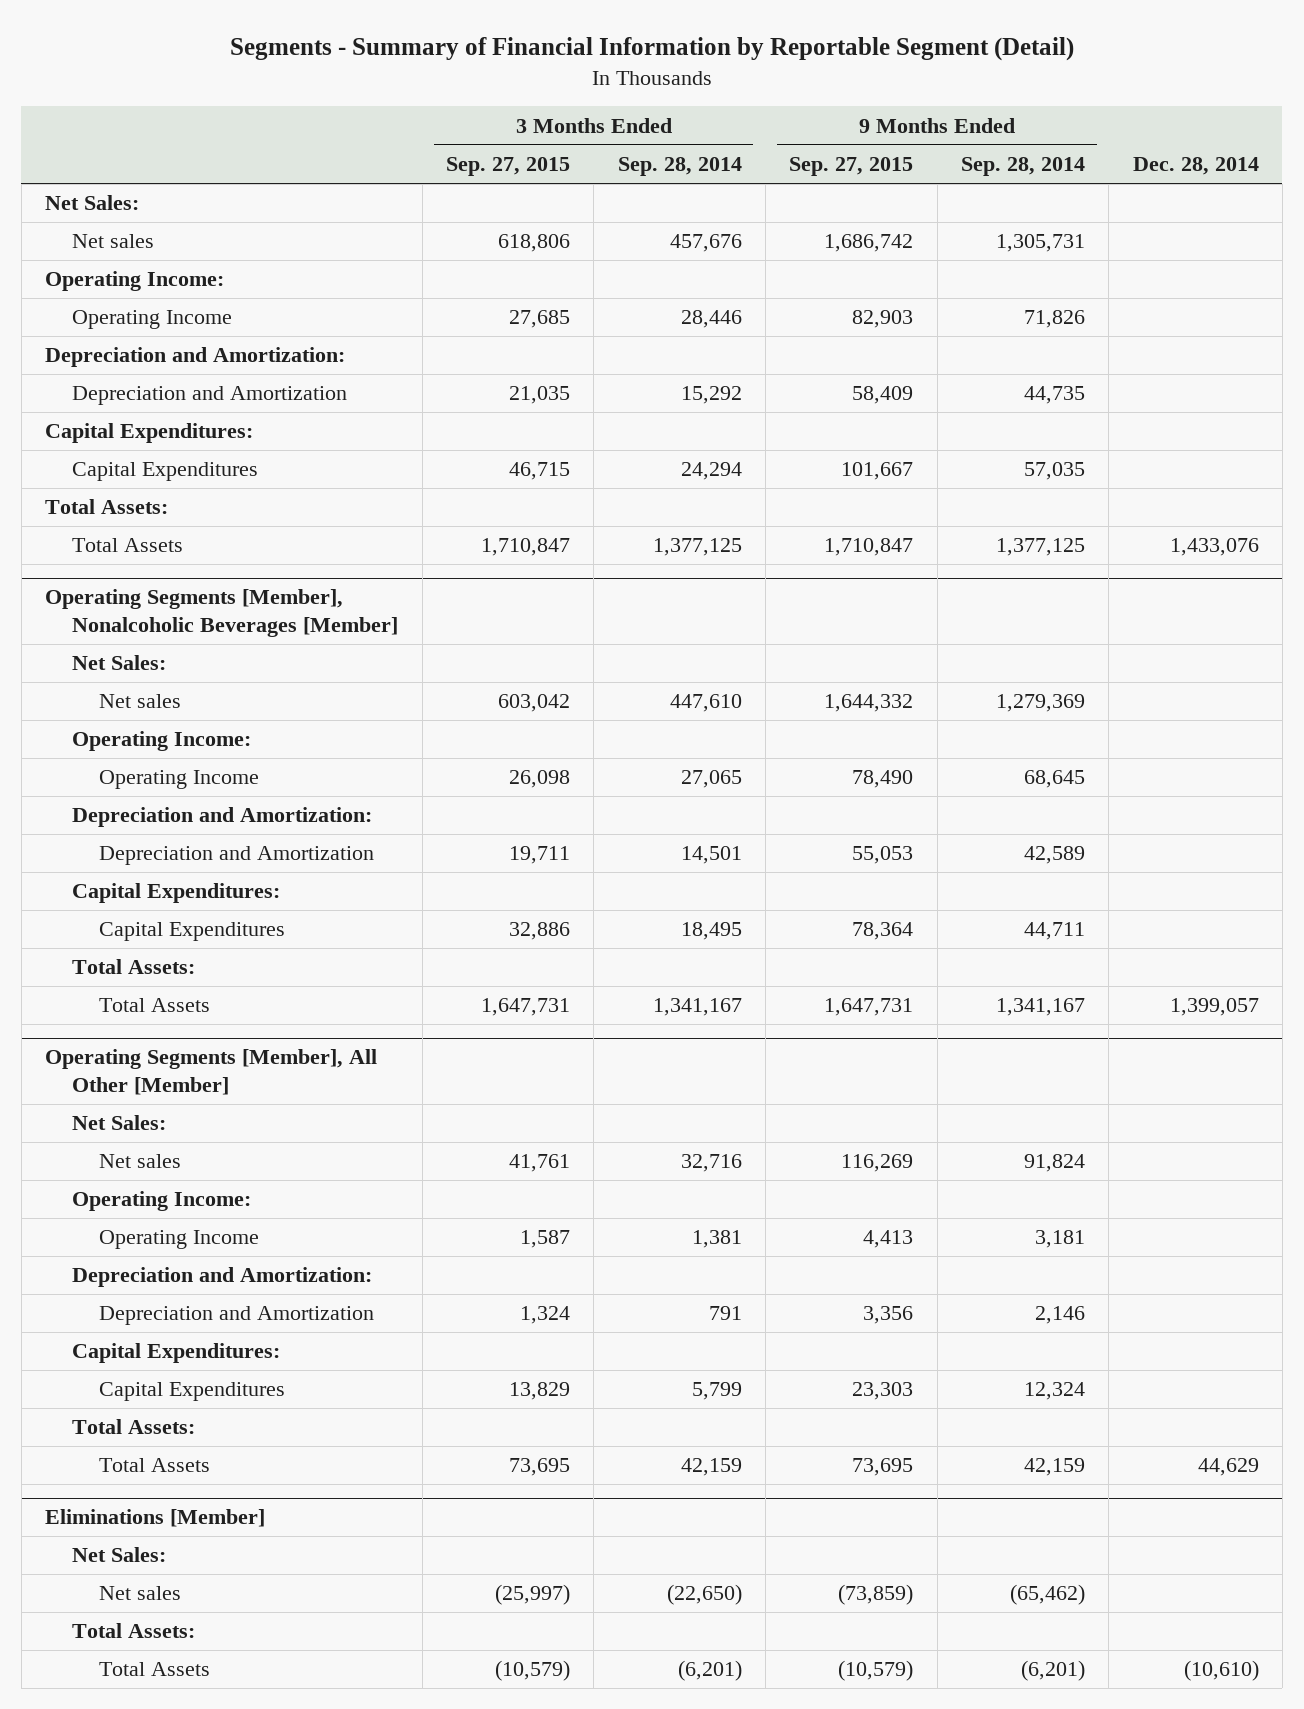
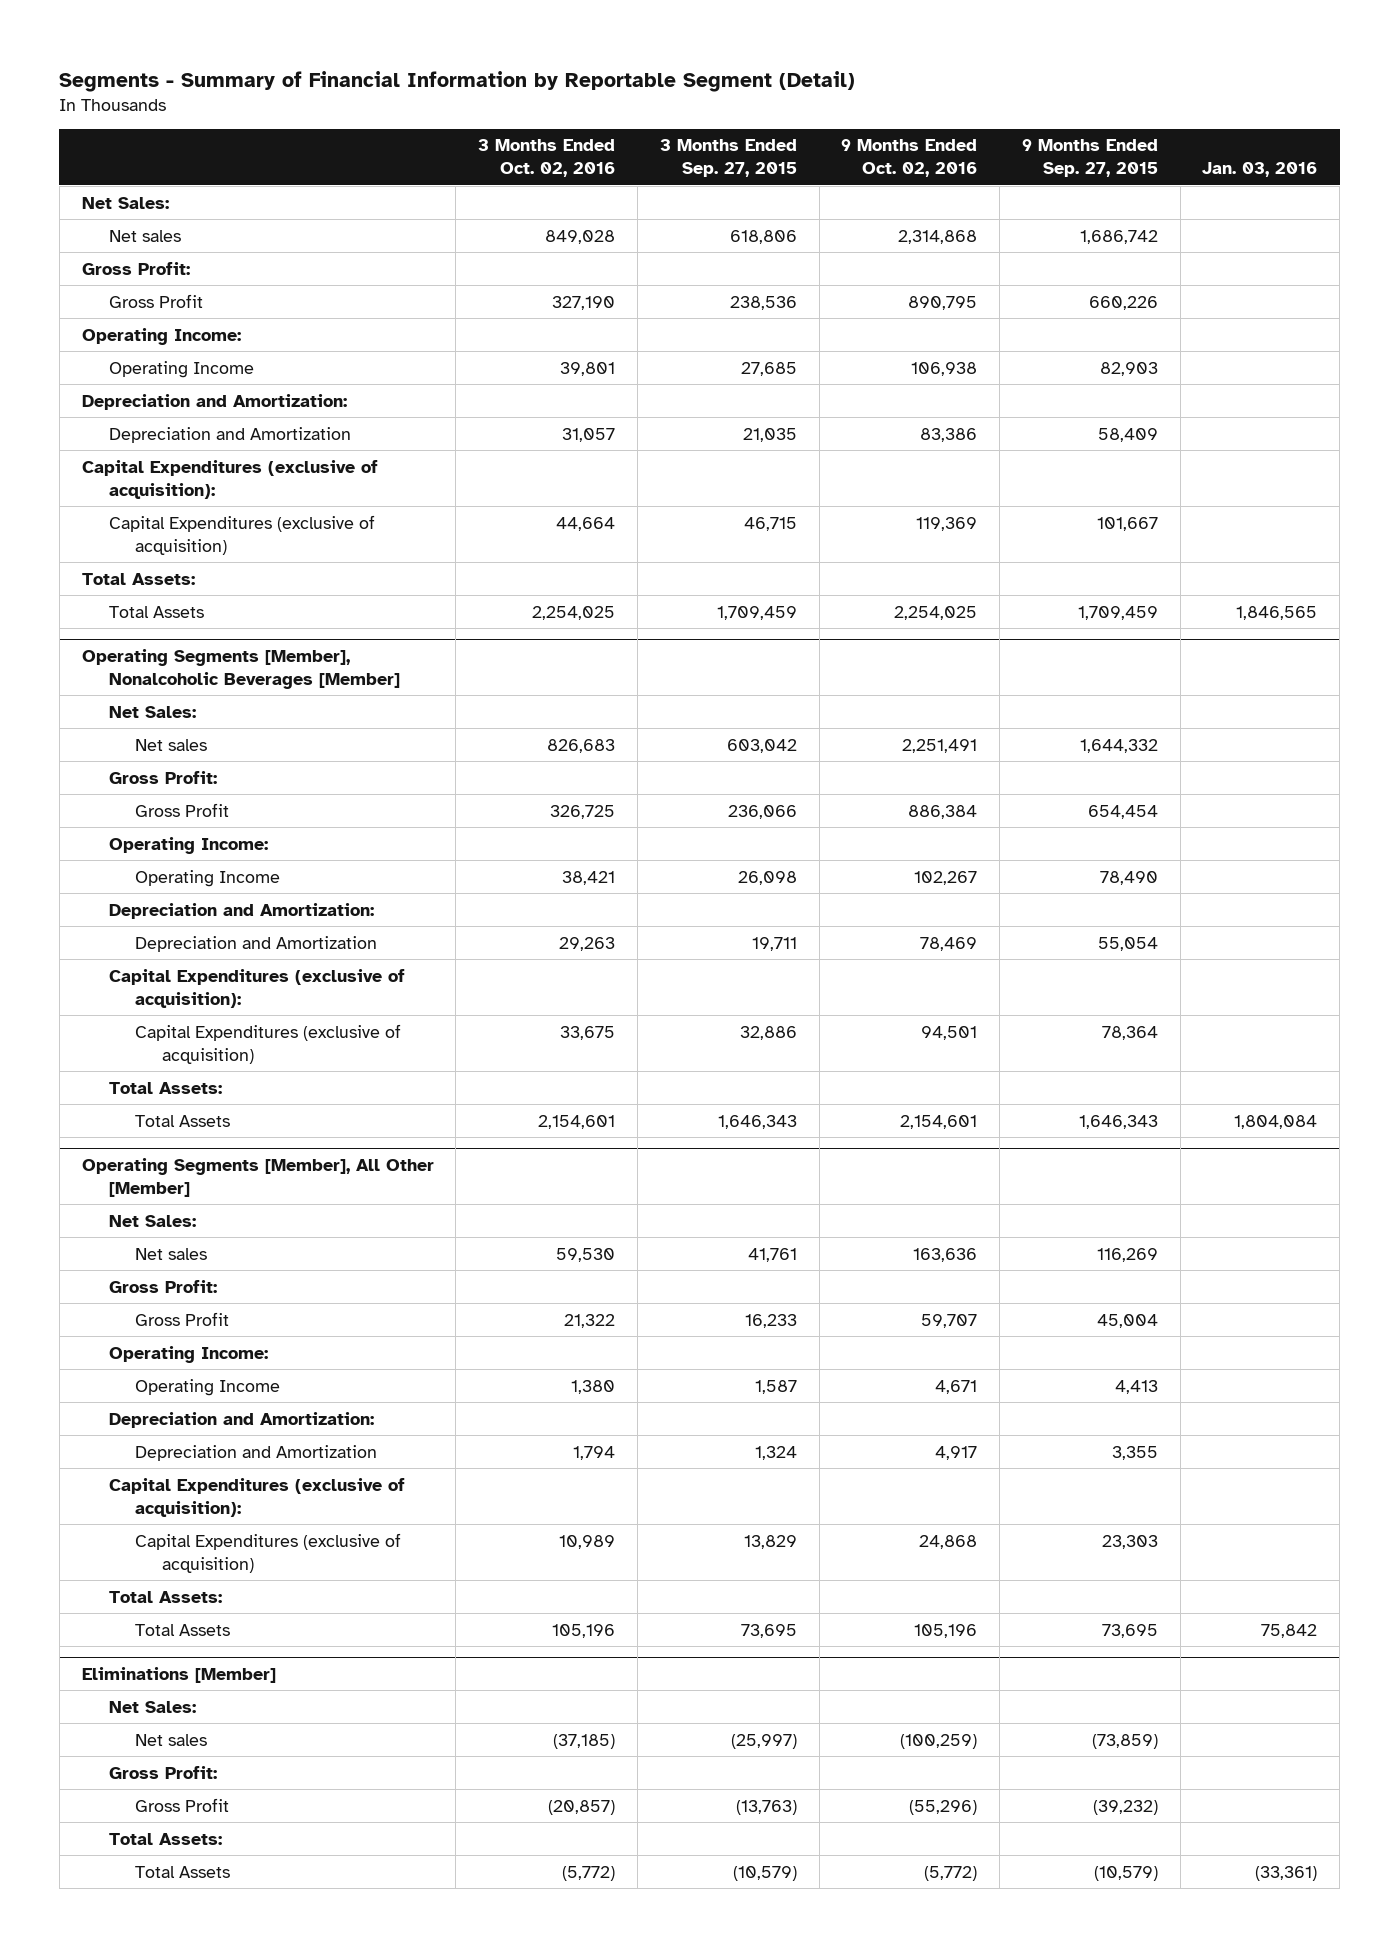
- | 3 Months Ended Sep. 27, 2015 | 3 Months Ended Sep. 28, 2014 | 9 Months Ended Sep. 27, 2015 | 9 Months Ended Sep. 28, 2014 | Dec. 28, 2014
+ | 3 Months Ended Oct. 02, 2016 | 3 Months Ended Sep. 27, 2015 | 9 Months Ended Oct. 02, 2016 | 9 Months Ended Sep. 27, 2015 | Jan. 03, 2016
+ Gross Profit:
+ Gross Profit | 327,190 | 238,536 | 890,795 | 660,226 |
- Capital Expenditures:
- Capital Expenditures | 46,715 | 24,294 | 101,667 | 57,035 |
+ Capital Expenditures (exclusive of acquisition):
+ Capital Expenditures (exclusive of acquisition) | 44,664 | 46,715 | 119,369 | 101,667 |
- Total Assets | 1,710,847 | 1,377,125 | 1,710,847 | 1,377,125 | 1,433,076
+ Total Assets | 2,254,025 | 1,709,459 | 2,254,025 | 1,709,459 | 1,846,565
@ Operating Segments [Member], Nonalcoholic Beverages [Member]
+ Gross Profit:
+ Gross Profit | 326,725 | 236,066 | 886,384 | 654,454 |
- Depreciation and Amortization | 19,711 | 14,501 | 55,053 | 42,589 |
- Capital Expenditures:
- Capital Expenditures | 32,886 | 18,495 | 78,364 | 44,711 |
+ Depreciation and Amortization | 29,263 | 19,711 | 78,469 | 55,054 |
+ Capital Expenditures (exclusive of acquisition):
+ Capital Expenditures (exclusive of acquisition) | 33,675 | 32,886 | 94,501 | 78,364 |
- Total Assets | 1,647,731 | 1,341,167 | 1,647,731 | 1,341,167 | 1,399,057
+ Total Assets | 2,154,601 | 1,646,343 | 2,154,601 | 1,646,343 | 1,804,084
@ Operating Segments [Member], All Other [Member]
+ Gross Profit:
+ Gross Profit | 21,322 | 16,233 | 59,707 | 45,004 |
- Depreciation and Amortization | 1,324 | 791 | 3,356 | 2,146 |
- Capital Expenditures:
- Capital Expenditures | 13,829 | 5,799 | 23,303 | 12,324 |
+ Depreciation and Amortization | 1,794 | 1,324 | 4,917 | 3,355 |
+ Capital Expenditures (exclusive of acquisition):
+ Capital Expenditures (exclusive of acquisition) | 10,989 | 13,829 | 24,868 | 23,303 |
@ Eliminations [Member]
+ Gross Profit:
+ Gross Profit | (20,857) | (13,763) | (55,296) | (39,232) |

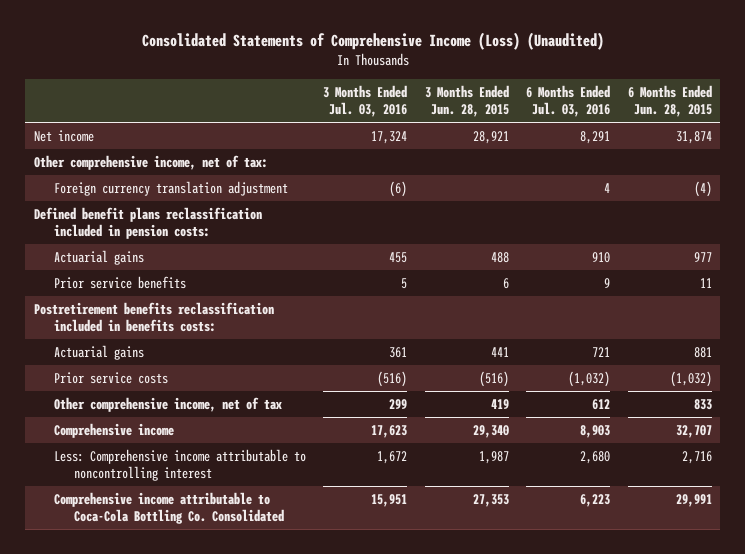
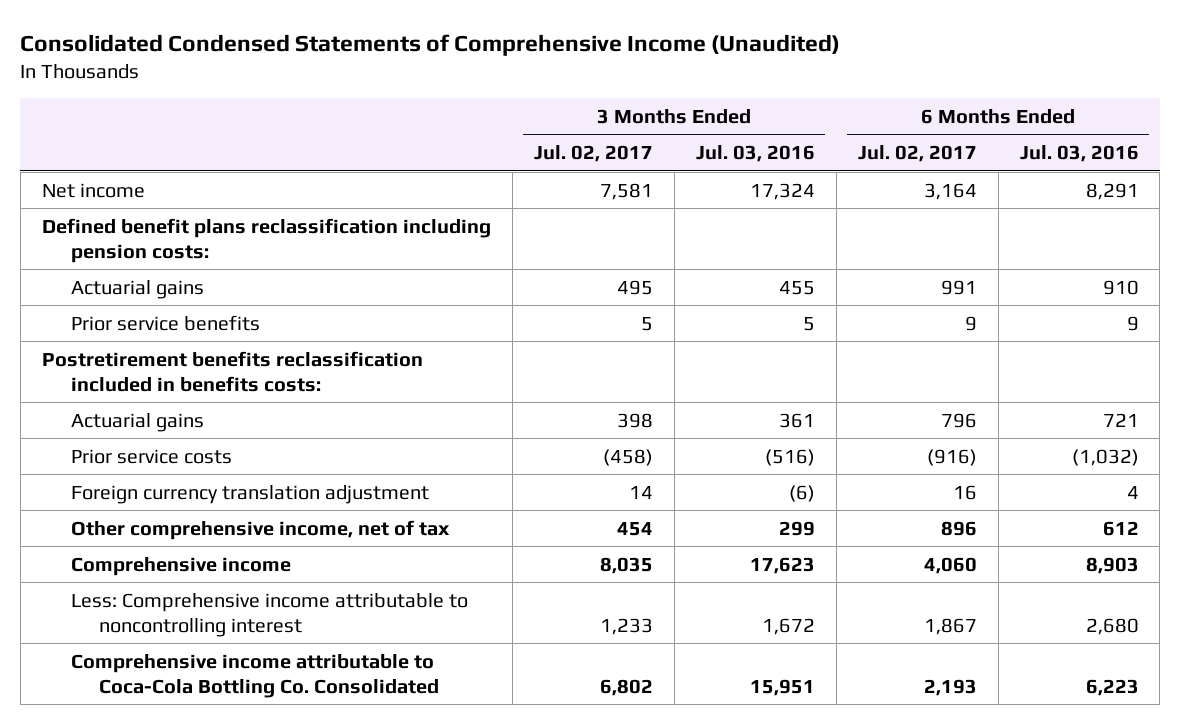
- Consolidated Statements of Comprehensive Income (Loss) (Unaudited)
+ Consolidated Condensed Statements of Comprehensive Income (Unaudited)
- | 3 Months Ended Jul. 03, 2016 | 3 Months Ended Jun. 28, 2015 | 6 Months Ended Jul. 03, 2016 | 6 Months Ended Jun. 28, 2015
+ | 3 Months Ended Jul. 02, 2017 | 3 Months Ended Jul. 03, 2016 | 6 Months Ended Jul. 02, 2017 | 6 Months Ended Jul. 03, 2016
- Other comprehensive income, net of tax:
- Defined benefit plans reclassification included in pension costs:
+ Defined benefit plans reclassification including pension costs:
moved down: Foreign currency translation adjustment | 14 | (6) | 16 | 4

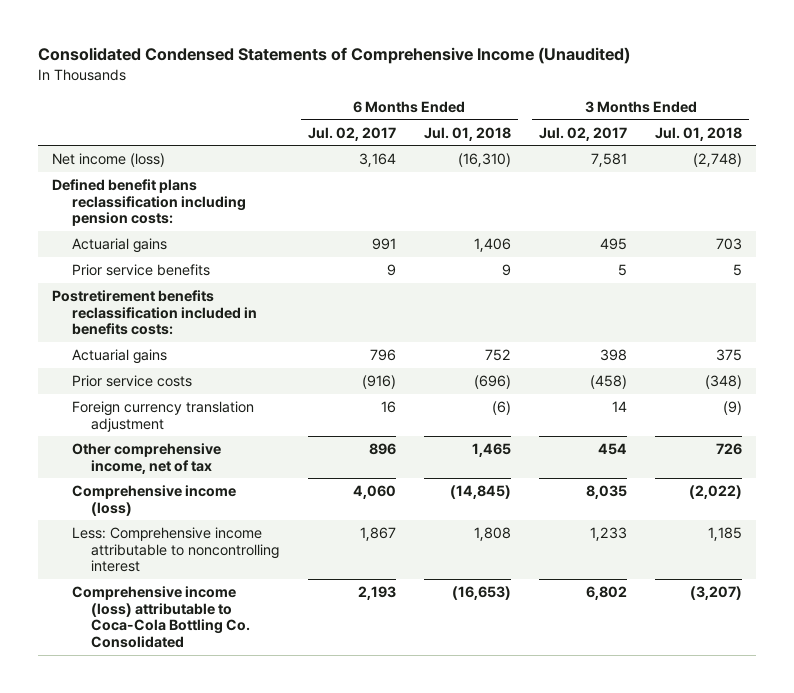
- | 3 Months Ended Jul. 02, 2017 | 3 Months Ended Jul. 03, 2016 | 6 Months Ended Jul. 02, 2017 | 6 Months Ended Jul. 03, 2016
+ | 6 Months Ended Jul. 02, 2017 | 6 Months Ended Jul. 01, 2018 | 3 Months Ended Jul. 02, 2017 | 3 Months Ended Jul. 01, 2018
- Net income | 7,581 | 17,324 | 3,164 | 8,291
+ Net income (loss) | 3,164 | (16,310) | 7,581 | (2,748)
- Comprehensive income | 8,035 | 17,623 | 4,060 | 8,903
+ Comprehensive income (loss) | 4,060 | (14,845) | 8,035 | (2,022)
- Comprehensive income attributable to Coca-Cola Bottling Co. Consolidated | 6,802 | 15,951 | 2,193 | 6,223
+ Comprehensive income (loss) attributable to Coca-Cola Bottling Co. Consolidated | 2,193 | (16,653) | 6,802 | (3,207)

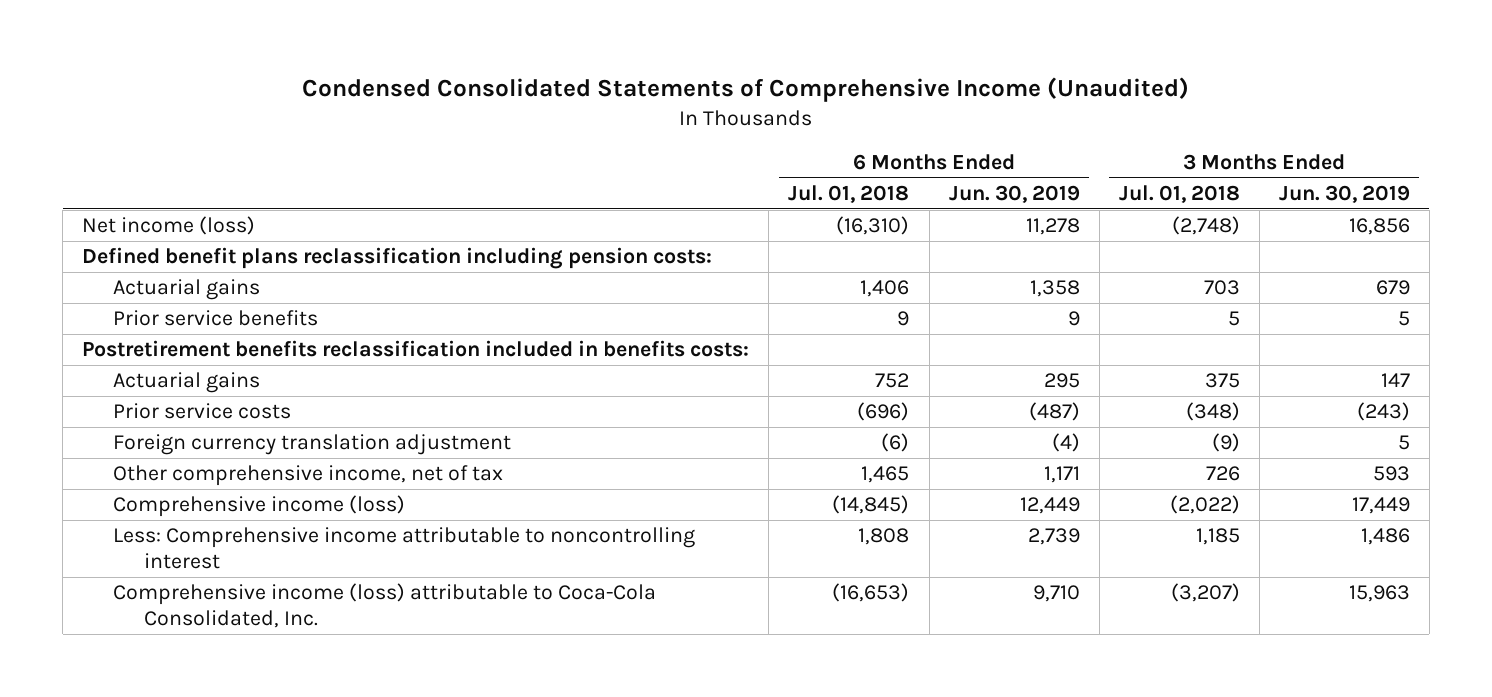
- Consolidated Condensed Statements of Comprehensive Income (Unaudited)
+ Condensed Consolidated Statements of Comprehensive Income (Unaudited)
- | 6 Months Ended Jul. 02, 2017 | 6 Months Ended Jul. 01, 2018 | 3 Months Ended Jul. 02, 2017 | 3 Months Ended Jul. 01, 2018
+ | 6 Months Ended Jul. 01, 2018 | 6 Months Ended Jun. 30, 2019 | 3 Months Ended Jul. 01, 2018 | 3 Months Ended Jun. 30, 2019
- Comprehensive income (loss) attributable to Coca-Cola Bottling Co. Consolidated | 2,193 | (16,653) | 6,802 | (3,207)
+ Comprehensive income (loss) attributable to Coca-Cola Consolidated, Inc. | (16,653) | 9,710 | (3,207) | 15,963

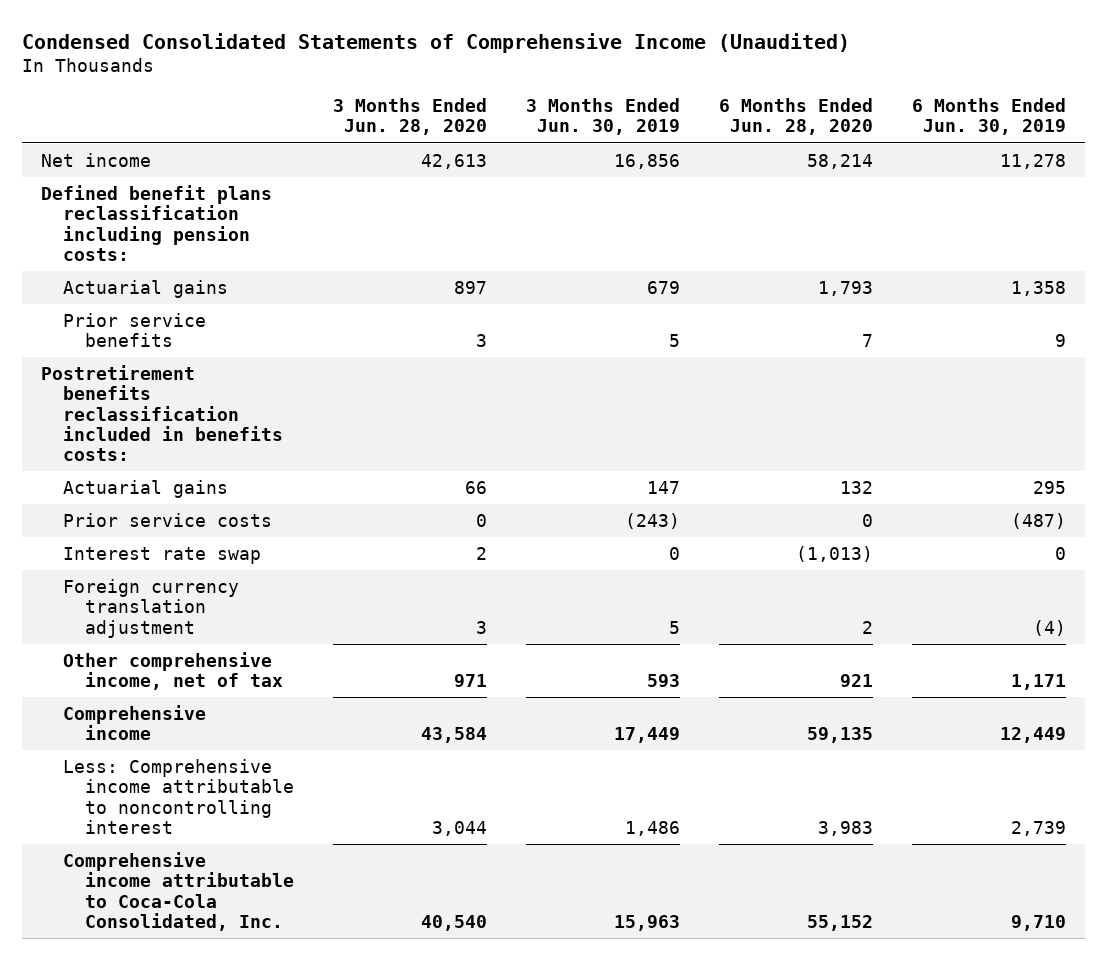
- | 6 Months Ended Jul. 01, 2018 | 6 Months Ended Jun. 30, 2019 | 3 Months Ended Jul. 01, 2018 | 3 Months Ended Jun. 30, 2019
+ | 3 Months Ended Jun. 28, 2020 | 3 Months Ended Jun. 30, 2019 | 6 Months Ended Jun. 28, 2020 | 6 Months Ended Jun. 30, 2019
- Net income (loss) | (16,310) | 11,278 | (2,748) | 16,856
+ Net income | 42,613 | 16,856 | 58,214 | 11,278
+ Interest rate swap | 2 | 0 | (1,013) | 0
- Comprehensive income (loss) | (14,845) | 12,449 | (2,022) | 17,449
+ Comprehensive income | 43,584 | 17,449 | 59,135 | 12,449
- Comprehensive income (loss) attributable to Coca-Cola Consolidated, Inc. | (16,653) | 9,710 | (3,207) | 15,963
+ Comprehensive income attributable to Coca-Cola Consolidated, Inc. | 40,540 | 15,963 | 55,152 | 9,710

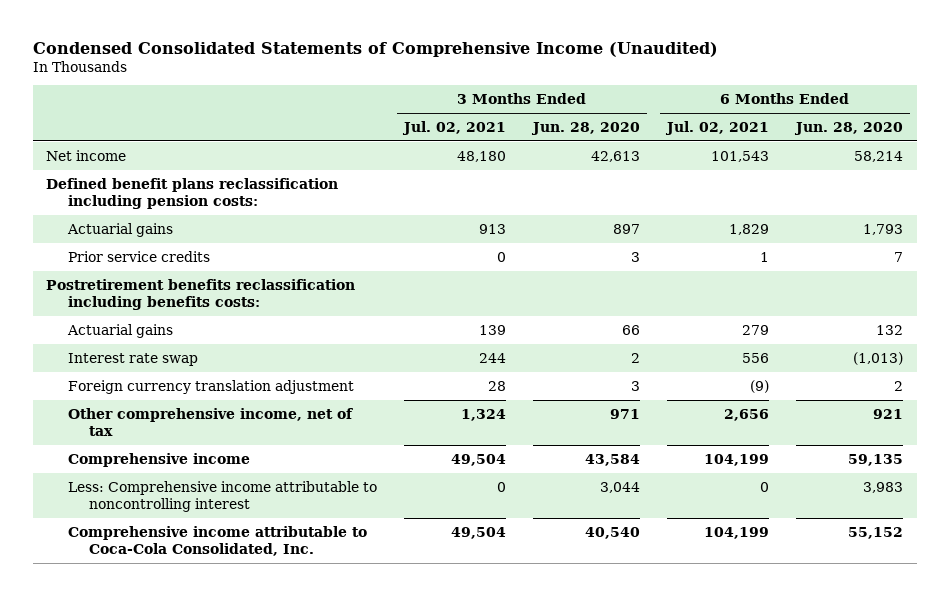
- | 3 Months Ended Jun. 28, 2020 | 3 Months Ended Jun. 30, 2019 | 6 Months Ended Jun. 28, 2020 | 6 Months Ended Jun. 30, 2019
+ | 3 Months Ended Jul. 02, 2021 | 3 Months Ended Jun. 28, 2020 | 6 Months Ended Jul. 02, 2021 | 6 Months Ended Jun. 28, 2020
- Prior service benefits | 3 | 5 | 7 | 9
- Postretirement benefits reclassification included in benefits costs:
+ Prior service credits | 0 | 3 | 1 | 7
+ Postretirement benefits reclassification including benefits costs:
- Prior service costs | 0 | (243) | 0 | (487)

